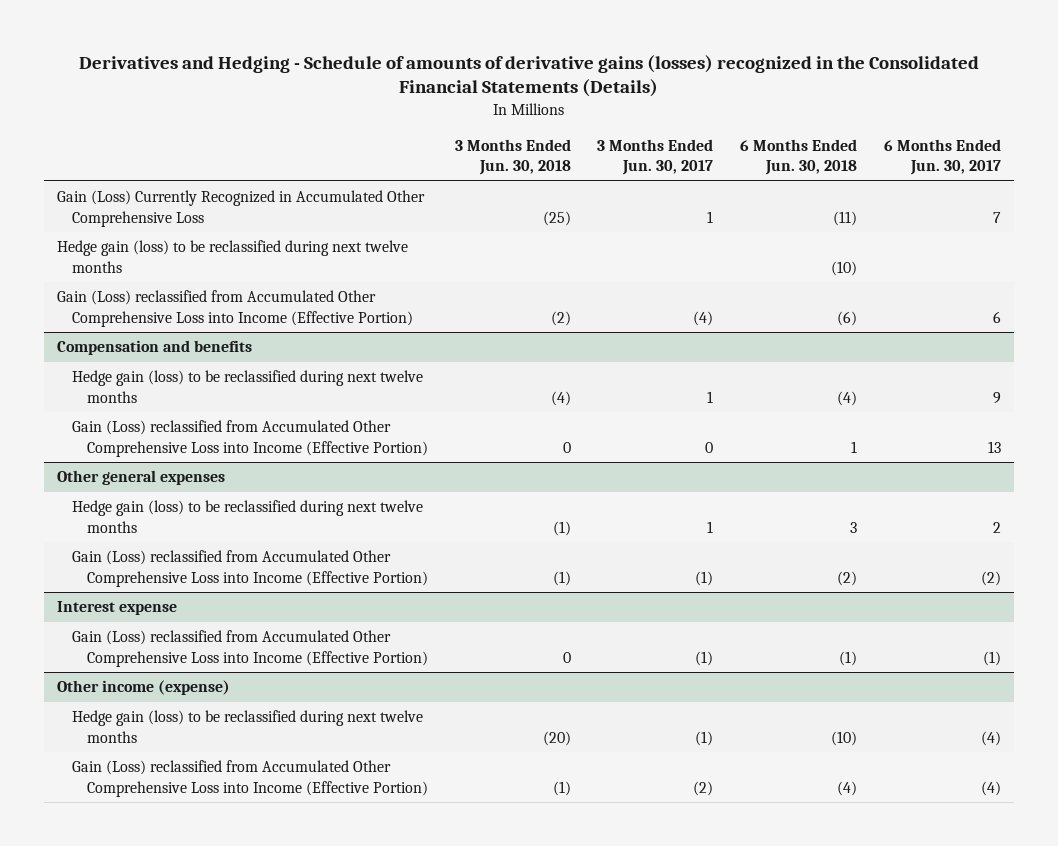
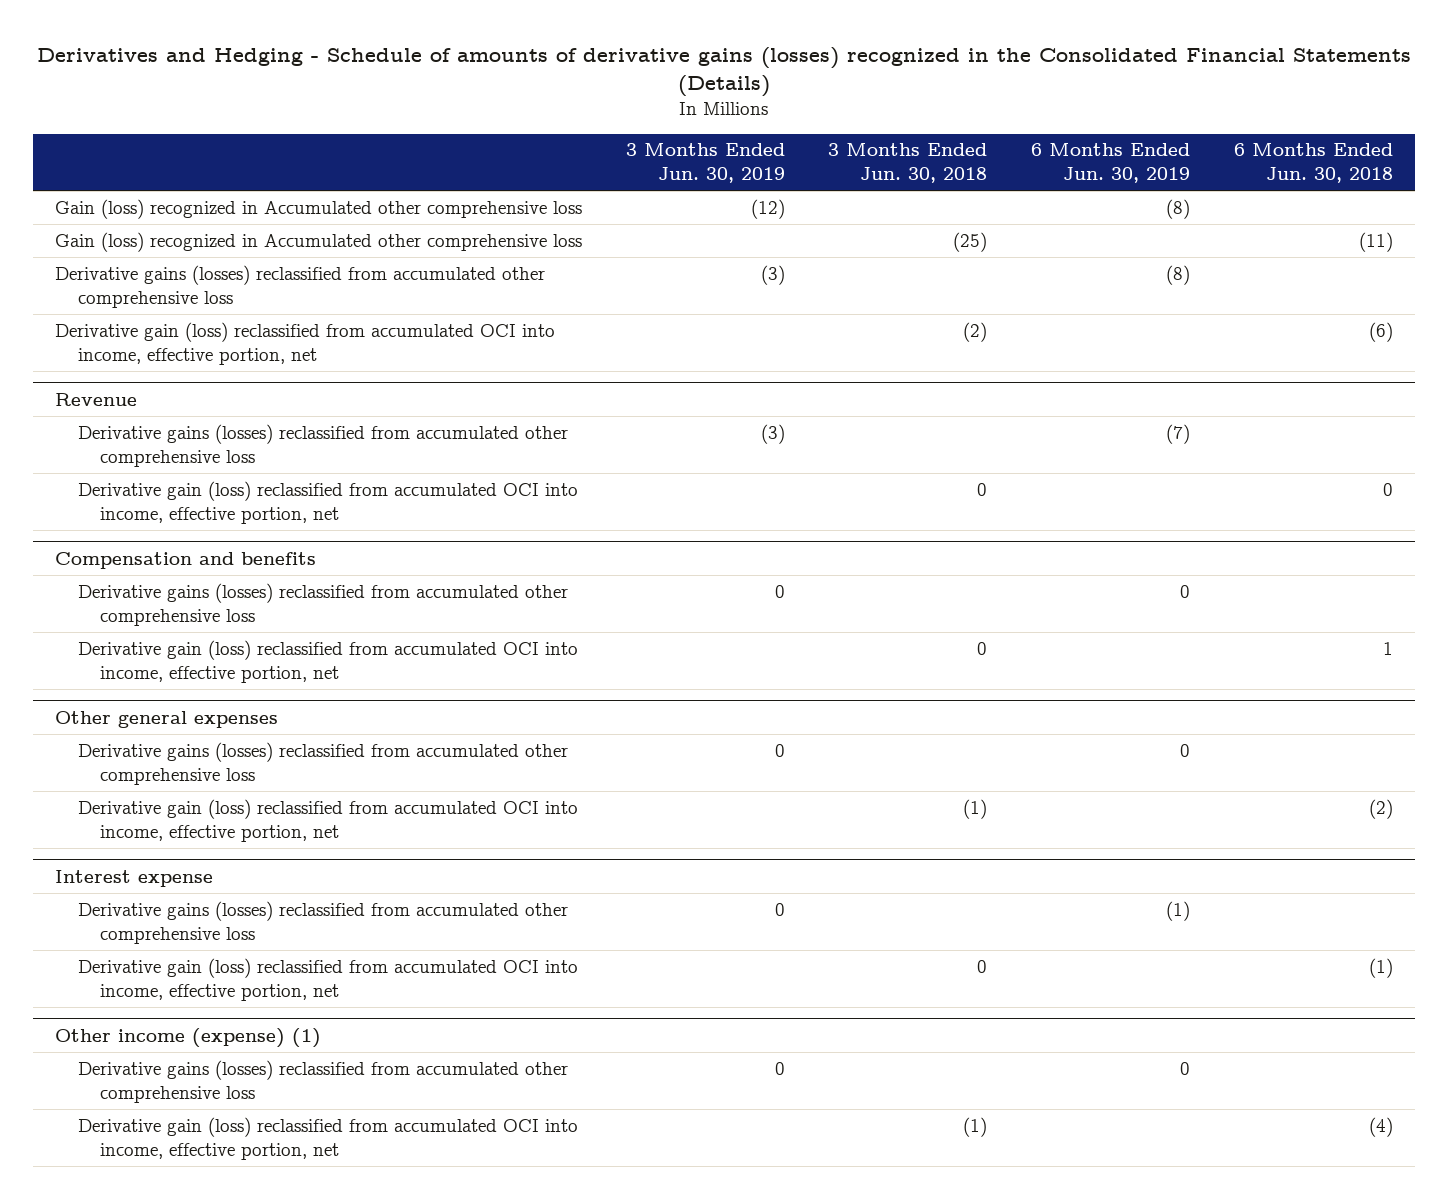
- | 3 Months Ended Jun. 30, 2018 | 3 Months Ended Jun. 30, 2017 | 6 Months Ended Jun. 30, 2018 | 6 Months Ended Jun. 30, 2017
+ | 3 Months Ended Jun. 30, 2019 | 3 Months Ended Jun. 30, 2018 | 6 Months Ended Jun. 30, 2019 | 6 Months Ended Jun. 30, 2018
- Gain (Loss) Currently Recognized in Accumulated Other Comprehensive Loss | (25) | 1 | (11) | 7
- Hedge gain (loss) to be reclassified during next twelve months | | | (10) |
- Gain (Loss) reclassified from Accumulated Other Comprehensive Loss into Income (Effective Portion) | (2) | (4) | (6) | 6
+ Gain (loss) recognized in Accumulated other comprehensive loss | (12) | | (8) |
+ Gain (loss) recognized in Accumulated other comprehensive loss | | (25) | | (11)
+ Derivative gains (losses) reclassified from accumulated other comprehensive loss | (3) | | (8) |
+ Derivative gain (loss) reclassified from accumulated OCI into income, effective portion, net | | (2) | | (6)
+ Revenue
+ Derivative gains (losses) reclassified from accumulated other comprehensive loss | (3) | | (7) |
+ Derivative gain (loss) reclassified from accumulated OCI into income, effective portion, net | | 0 | | 0
@ Compensation and benefits
- Hedge gain (loss) to be reclassified during next twelve months | (4) | 1 | (4) | 9
- Gain (Loss) reclassified from Accumulated Other Comprehensive Loss into Income (Effective Portion) | 0 | 0 | 1 | 13
+ Derivative gains (losses) reclassified from accumulated other comprehensive loss | 0 | | 0 |
+ Derivative gain (loss) reclassified from accumulated OCI into income, effective portion, net | | 0 | | 1
@ Other general expenses
- Hedge gain (loss) to be reclassified during next twelve months | (1) | 1 | 3 | 2
- Gain (Loss) reclassified from Accumulated Other Comprehensive Loss into Income (Effective Portion) | (1) | (1) | (2) | (2)
+ Derivative gains (losses) reclassified from accumulated other comprehensive loss | 0 | | 0 |
+ Derivative gain (loss) reclassified from accumulated OCI into income, effective portion, net | | (1) | | (2)
@ Interest expense
- Gain (Loss) reclassified from Accumulated Other Comprehensive Loss into Income (Effective Portion) | 0 | (1) | (1) | (1)
- Other income (expense)
- Hedge gain (loss) to be reclassified during next twelve months | (20) | (1) | (10) | (4)
- Gain (Loss) reclassified from Accumulated Other Comprehensive Loss into Income (Effective Portion) | (1) | (2) | (4) | (4)
@ Interest expense
+ Derivative gains (losses) reclassified from accumulated other comprehensive loss | 0 | | (1) |
+ Derivative gain (loss) reclassified from accumulated OCI into income, effective portion, net | | 0 | | (1)
+ Other income (expense) (1)
+ Derivative gains (losses) reclassified from accumulated other comprehensive loss | 0 | | 0 |
+ Derivative gain (loss) reclassified from accumulated OCI into income, effective portion, net | | (1) | | (4)

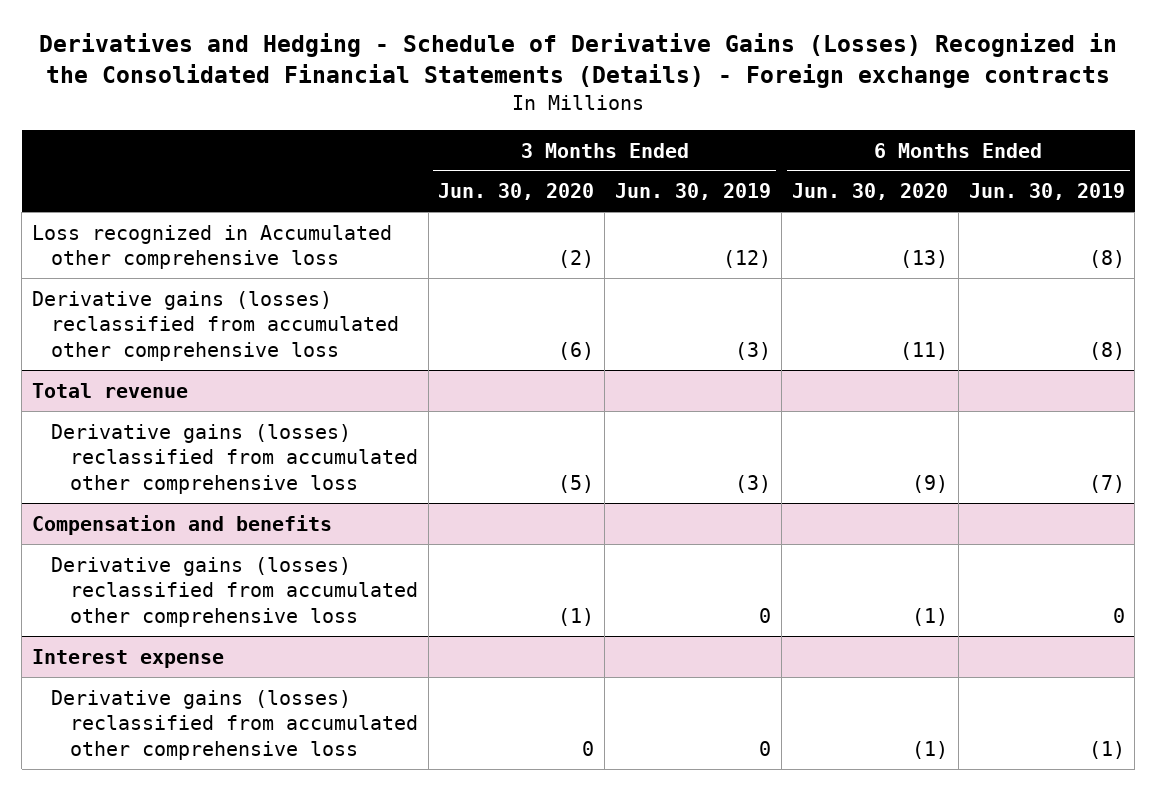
- Derivatives and Hedging - Schedule of amounts of derivative gains (losses) recognized in the Consolidated Financial Statements (Details)
+ Derivatives and Hedging - Schedule of Derivative Gains (Losses) Recognized in the Consolidated Financial Statements (Details) - Foreign exchange contracts
- | 3 Months Ended Jun. 30, 2019 | 3 Months Ended Jun. 30, 2018 | 6 Months Ended Jun. 30, 2019 | 6 Months Ended Jun. 30, 2018
+ | 3 Months Ended Jun. 30, 2020 | 3 Months Ended Jun. 30, 2019 | 6 Months Ended Jun. 30, 2020 | 6 Months Ended Jun. 30, 2019
- Gain (loss) recognized in Accumulated other comprehensive loss | (12) | | (8) |
- Gain (loss) recognized in Accumulated other comprehensive loss | | (25) | | (11)
+ Loss recognized in Accumulated other comprehensive loss | (2) | (12) | (13) | (8)
- Derivative gain (loss) reclassified from accumulated OCI into income, effective portion, net | | (2) | | (6)
- Revenue
+ Total revenue
- Derivative gain (loss) reclassified from accumulated OCI into income, effective portion, net | | 0 | | 0
@ Compensation and benefits
- Derivative gain (loss) reclassified from accumulated OCI into income, effective portion, net | | 0 | | 1
- Other general expenses
- Derivative gains (losses) reclassified from accumulated other comprehensive loss | 0 | | 0 |
- Derivative gain (loss) reclassified from accumulated OCI into income, effective portion, net | | (1) | | (2)
@ Interest expense
- Derivative gain (loss) reclassified from accumulated OCI into income, effective portion, net | | 0 | | (1)
- Other income (expense) (1)
- Derivative gains (losses) reclassified from accumulated other comprehensive loss | 0 | | 0 |
- Derivative gain (loss) reclassified from accumulated OCI into income, effective portion, net | | (1) | | (4)

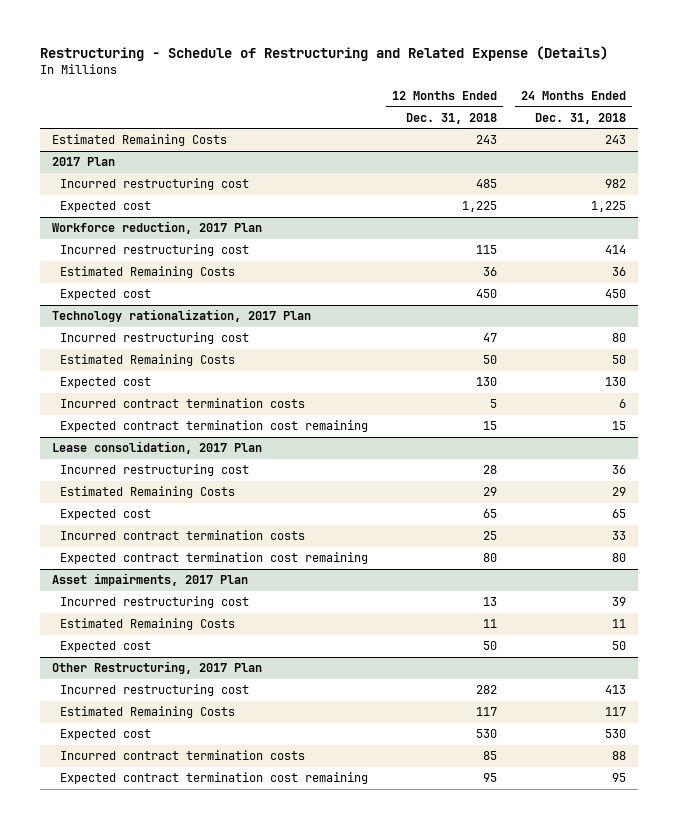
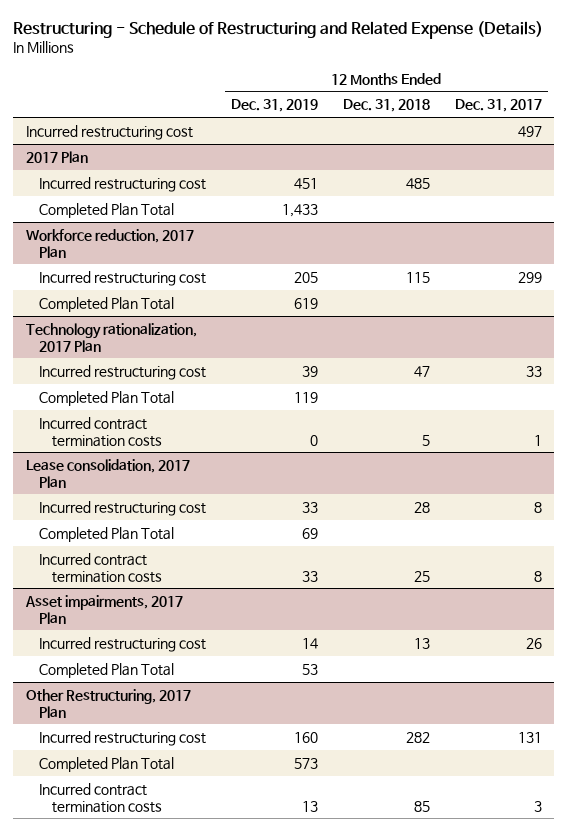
- | 12 Months Ended Dec. 31, 2018 | 24 Months Ended Dec. 31, 2018
+ | 12 Months Ended Dec. 31, 2019 | 12 Months Ended Dec. 31, 2018 | 12 Months Ended Dec. 31, 2017
- Estimated Remaining Costs | 243 | 243
+ Incurred restructuring cost | | | 497
@ 2017 Plan
- Expected cost | 1,225 | 1,225
+ Completed Plan Total | 1,433 | |
@ Workforce reduction, 2017 Plan
- Estimated Remaining Costs | 36 | 36
- Expected cost | 450 | 450
+ Completed Plan Total | 619 | |
@ Technology rationalization, 2017 Plan
- Estimated Remaining Costs | 50 | 50
- Expected cost | 130 | 130
+ Completed Plan Total | 119 | |
- Expected contract termination cost remaining | 15 | 15
@ Lease consolidation, 2017 Plan
- Estimated Remaining Costs | 29 | 29
- Expected cost | 65 | 65
+ Completed Plan Total | 69 | |
- Expected contract termination cost remaining | 80 | 80
@ Asset impairments, 2017 Plan
- Estimated Remaining Costs | 11 | 11
- Expected cost | 50 | 50
+ Completed Plan Total | 53 | |
@ Other Restructuring, 2017 Plan
- Estimated Remaining Costs | 117 | 117
- Expected cost | 530 | 530
+ Completed Plan Total | 573 | |
- Expected contract termination cost remaining | 95 | 95

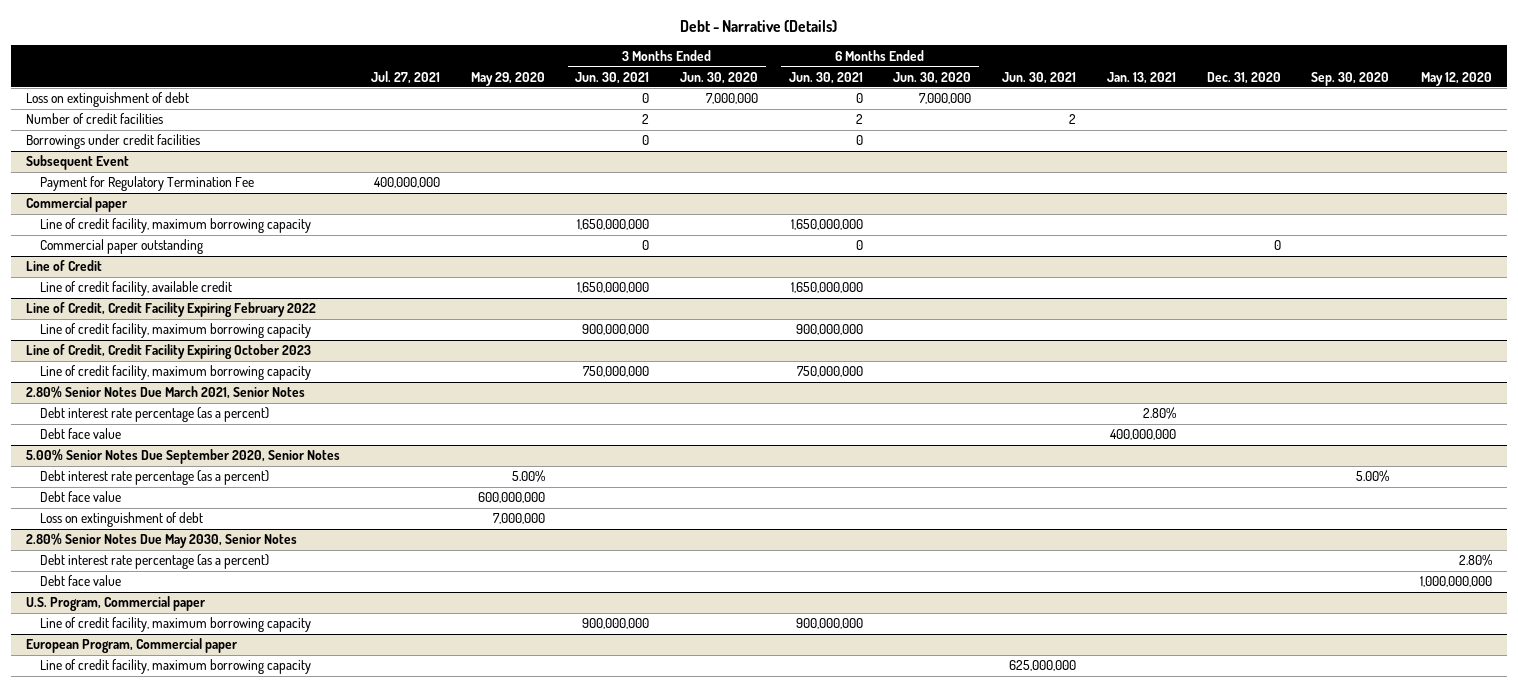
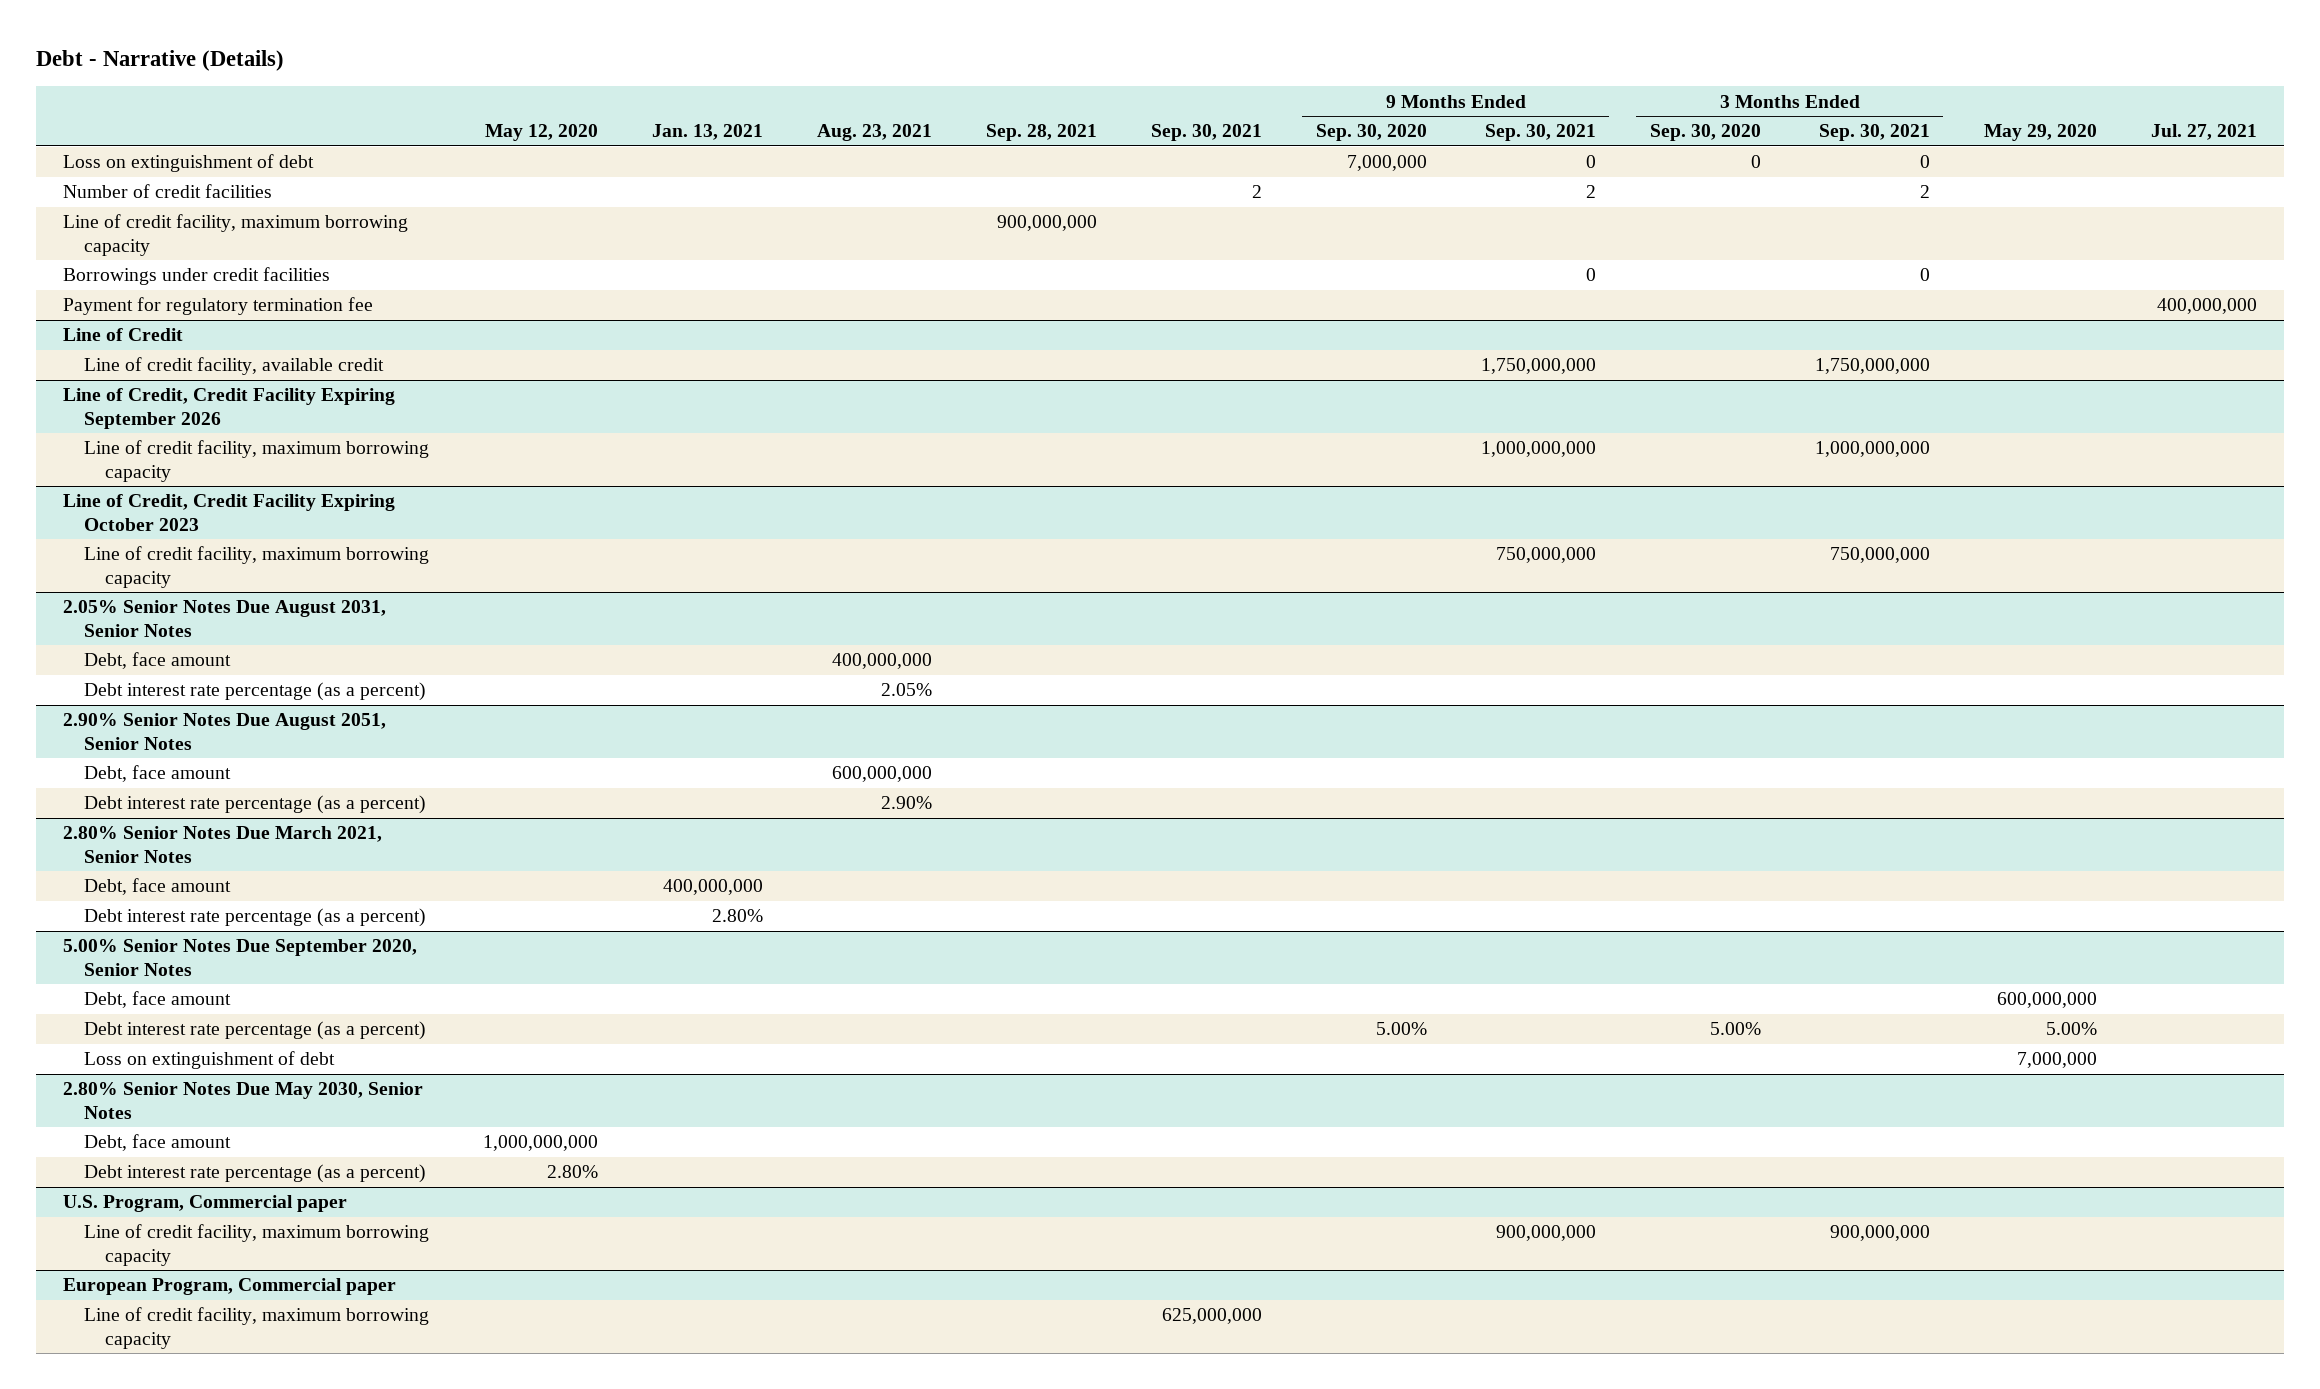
- | Jul. 27, 2021 | May 29, 2020 | 3 Months Ended Jun. 30, 2021 | 3 Months Ended Jun. 30, 2020 | 6 Months Ended Jun. 30, 2021 | 6 Months Ended Jun. 30, 2020 | Jun. 30, 2021 | Jan. 13, 2021 | Dec. 31, 2020 | Sep. 30, 2020 | May 12, 2020
+ | May 12, 2020 | Jan. 13, 2021 | Aug. 23, 2021 | Sep. 28, 2021 | Sep. 30, 2021 | 9 Months Ended Sep. 30, 2020 | 9 Months Ended Sep. 30, 2021 | 3 Months Ended Sep. 30, 2020 | 3 Months Ended Sep. 30, 2021 | May 29, 2020 | Jul. 27, 2021
+ Line of credit facility, maximum borrowing capacity | | | | 900,000,000 | | | | | | |
- Subsequent Event
- Payment for Regulatory Termination Fee | 400,000,000 | | | | | | | | | |
- Commercial paper
- Line of credit facility, maximum borrowing capacity | | | 1,650,000,000 | | 1,650,000,000 | | | | | |
- Commercial paper outstanding | | | 0 | | 0 | | | | 0 | |
+ Payment for regulatory termination fee | | | | | | | | | | | 400,000,000
- Line of Credit, Credit Facility Expiring February 2022
+ Line of Credit, Credit Facility Expiring September 2026
+ 2.05% Senior Notes Due August 2031, Senior Notes
+ Debt, face amount | | | 400,000,000 | | | | | | | |
+ Debt interest rate percentage (as a percent) | | | 2.05% | | | | | | | |
+ 2.90% Senior Notes Due August 2051, Senior Notes
+ Debt, face amount | | | 600,000,000 | | | | | | | |
+ Debt interest rate percentage (as a percent) | | | 2.90% | | | | | | | |
@ 2.80% Senior Notes Due March 2021, Senior Notes
+ Debt, face amount | | 400,000,000 | | | | | | | | |
- Debt face value | | | | | | | | 400,000,000 | | |
@ 5.00% Senior Notes Due September 2020, Senior Notes
+ Debt, face amount | | | | | | | | | | 600,000,000 |
- Debt face value | | 600,000,000 | | | | | | | | |
@ 2.80% Senior Notes Due May 2030, Senior Notes
+ Debt, face amount | 1,000,000,000 | | | | | | | | | |
- Debt face value | | | | | | | | | | | 1,000,000,000

